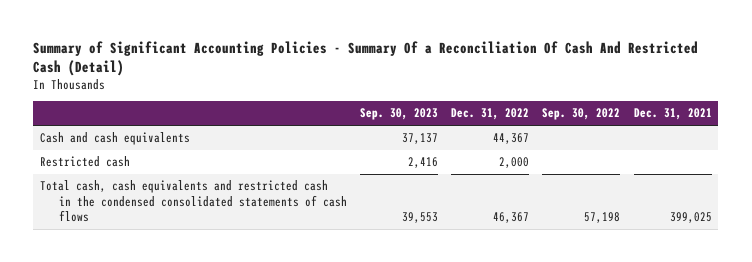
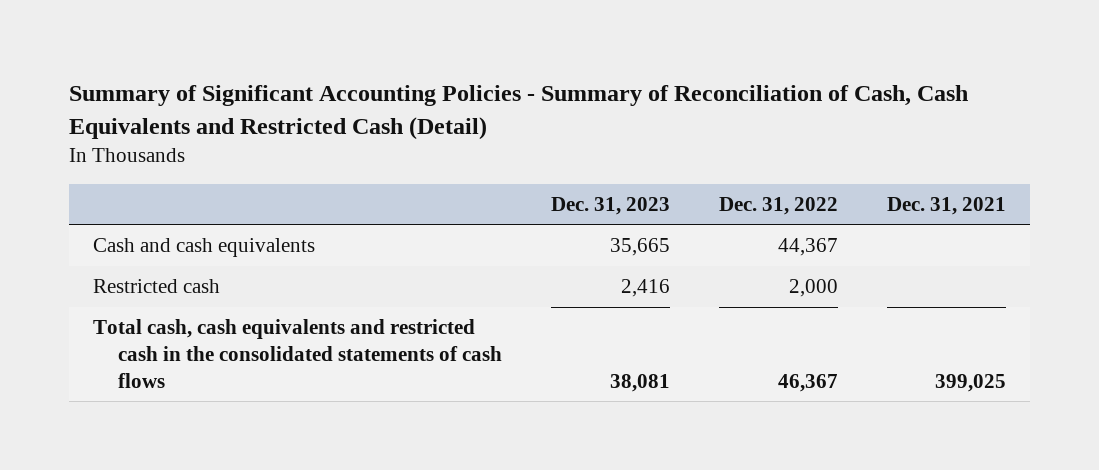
- Summary of Significant Accounting Policies - Summary Of a Reconciliation Of Cash And Restricted Cash (Detail)
+ Summary of Significant Accounting Policies - Summary of Reconciliation of Cash, Cash Equivalents and Restricted Cash (Detail)
- | Sep. 30, 2023 | Dec. 31, 2022 | Sep. 30, 2022 | Dec. 31, 2021
+ | Dec. 31, 2023 | Dec. 31, 2022 | Dec. 31, 2021
- Total cash, cash equivalents and restricted cash in the condensed consolidated statements of cash flows | 39,553 | 46,367 | 57,198 | 399,025
+ Total cash, cash equivalents and restricted cash in the consolidated statements of cash flows | 38,081 | 46,367 | 399,025

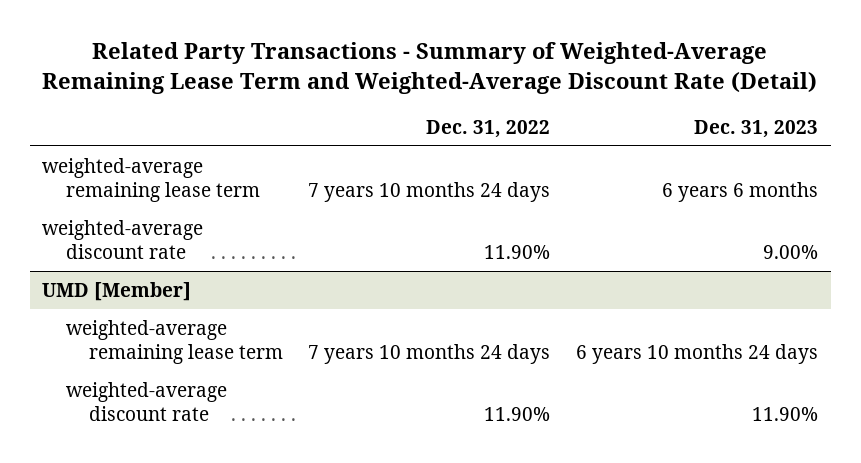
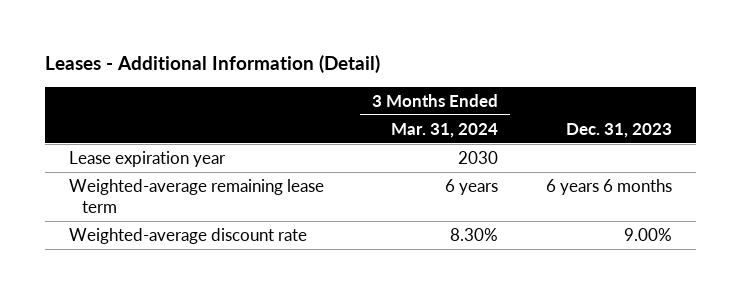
- Related Party Transactions - Summary of Weighted-Average Remaining Lease Term and Weighted-Average Discount Rate (Detail)
+ Leases - Additional Information (Detail)
- | Dec. 31, 2022 | Dec. 31, 2023
+ | 3 Months Ended Mar. 31, 2024 | Dec. 31, 2023
- weighted-average remaining lease term | 7 years 10 months 24 days | 6 years 6 months
- weighted-average discount rate | 11.90% | 9.00%
- UMD [Member]
- weighted-average remaining lease term | 7 years 10 months 24 days | 6 years 10 months 24 days
- weighted-average discount rate | 11.90% | 11.90%
+ Lease expiration year | 2030 |
+ Weighted-average remaining lease term | 6 years | 6 years 6 months
+ Weighted-average discount rate | 8.30% | 9.00%

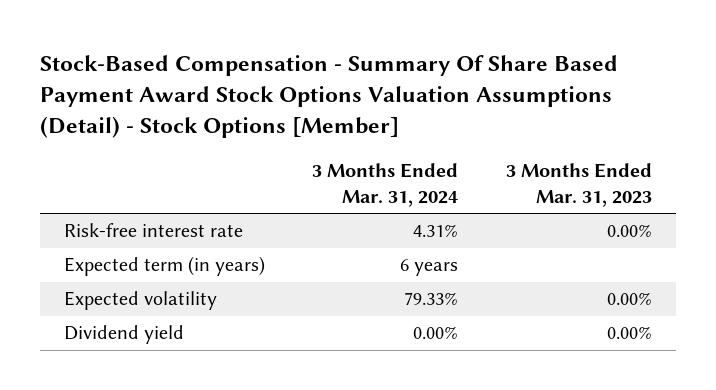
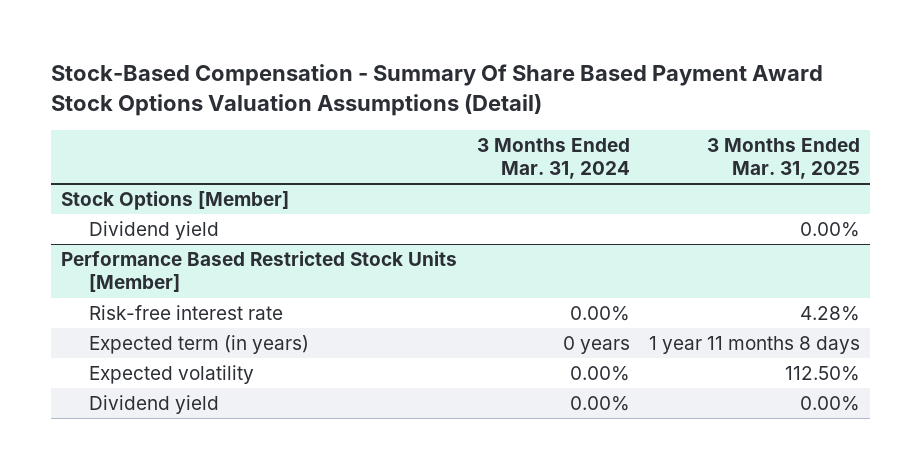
- Stock-Based Compensation - Summary Of Share Based Payment Award Stock Options Valuation Assumptions (Detail) - Stock Options [Member]
+ Stock-Based Compensation - Summary Of Share Based Payment Award Stock Options Valuation Assumptions (Detail)
- | 3 Months Ended Mar. 31, 2024 | 3 Months Ended Mar. 31, 2023
+ | 3 Months Ended Mar. 31, 2024 | 3 Months Ended Mar. 31, 2025
- Risk-free interest rate | 4.31% | 0.00%
- Expected term (in years) | 6 years |
- Expected volatility | 79.33% | 0.00%
+ Stock Options [Member]
+ Dividend yield | | 0.00%
+ Performance Based Restricted Stock Units [Member]
+ Risk-free interest rate | 0.00% | 4.28%
+ Expected term (in years) | 0 years | 1 year 11 months 8 days
+ Expected volatility | 0.00% | 112.50%

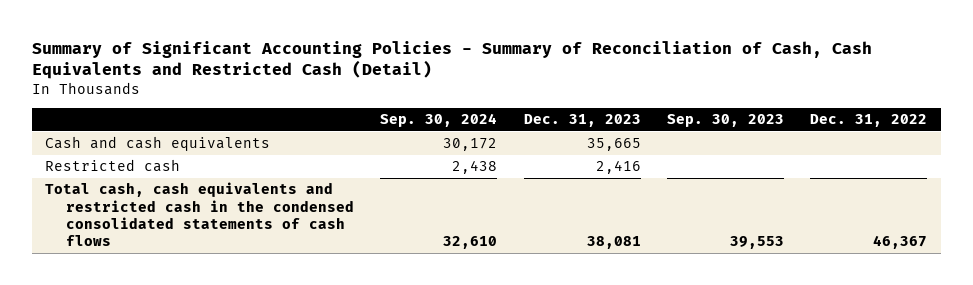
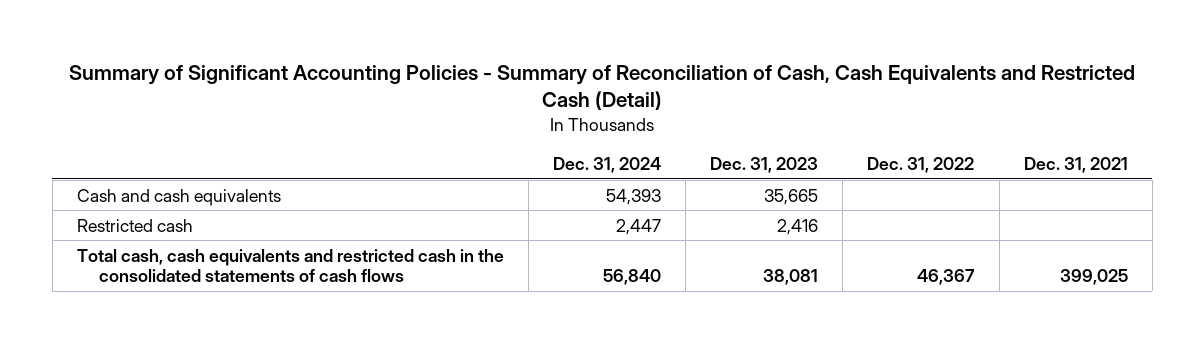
- | Sep. 30, 2024 | Dec. 31, 2023 | Sep. 30, 2023 | Dec. 31, 2022
+ | Dec. 31, 2024 | Dec. 31, 2023 | Dec. 31, 2022 | Dec. 31, 2021
- Total cash, cash equivalents and restricted cash in the condensed consolidated statements of cash flows | 32,610 | 38,081 | 39,553 | 46,367
+ Total cash, cash equivalents and restricted cash in the consolidated statements of cash flows | 56,840 | 38,081 | 46,367 | 399,025

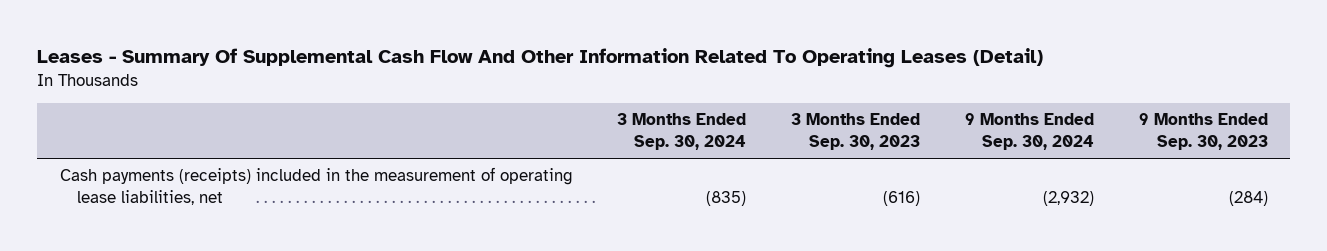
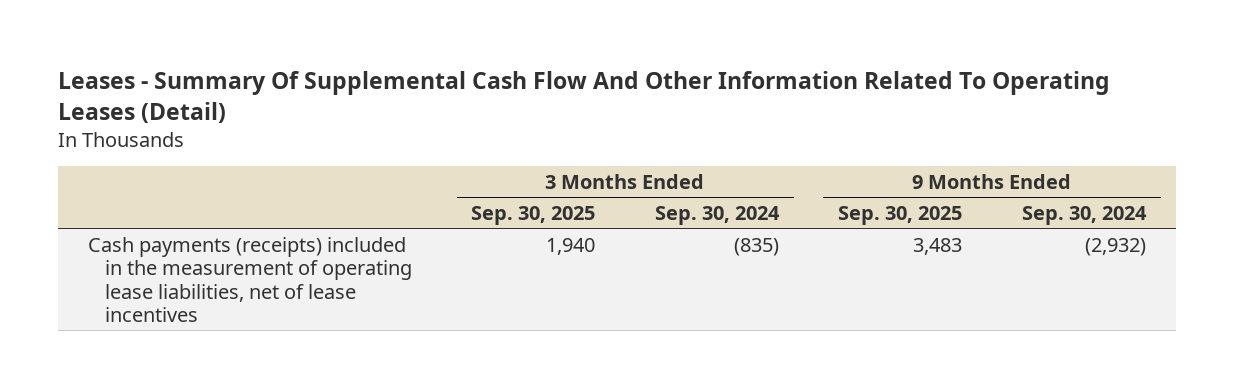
- | 3 Months Ended Sep. 30, 2024 | 3 Months Ended Sep. 30, 2023 | 9 Months Ended Sep. 30, 2024 | 9 Months Ended Sep. 30, 2023
+ | 3 Months Ended Sep. 30, 2025 | 3 Months Ended Sep. 30, 2024 | 9 Months Ended Sep. 30, 2025 | 9 Months Ended Sep. 30, 2024
- Cash payments (receipts) included in the measurement of operating lease liabilities, net | (835) | (616) | (2,932) | (284)
+ Cash payments (receipts) included in the measurement of operating lease liabilities, net of lease incentives | 1,940 | (835) | 3,483 | (2,932)

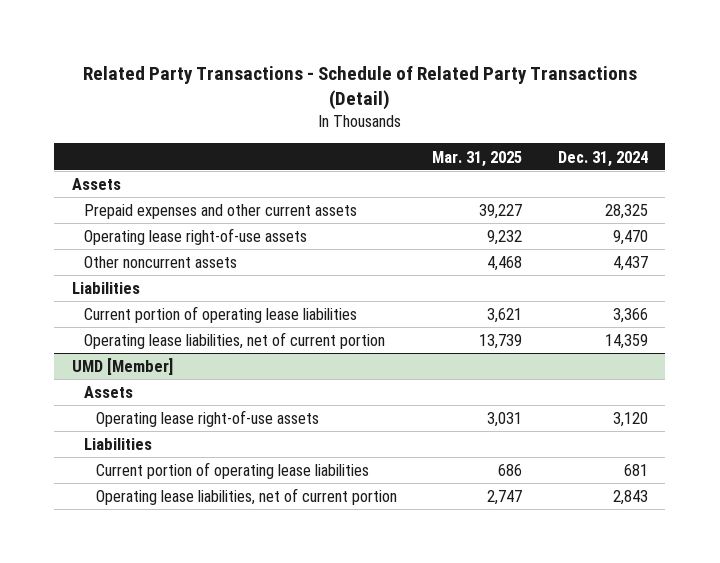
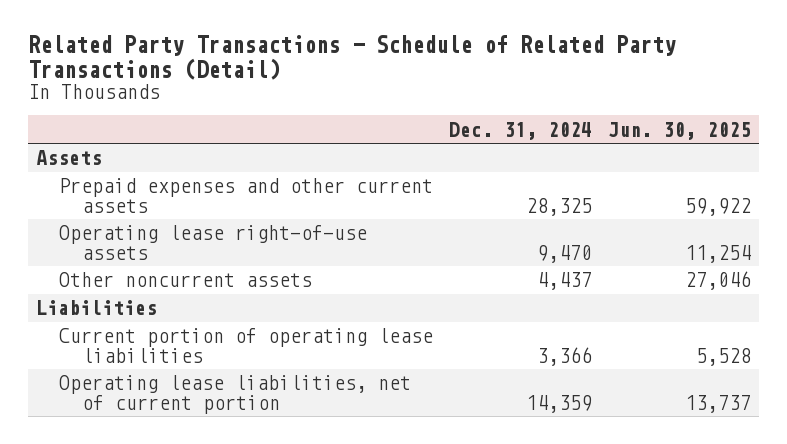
- | Mar. 31, 2025 | Dec. 31, 2024
+ | Dec. 31, 2024 | Jun. 30, 2025
- UMD [Member]
- Assets
- Operating lease right-of-use assets | 3,031 | 3,120
- Liabilities
- Current portion of operating lease liabilities | 686 | 681
- Operating lease liabilities, net of current portion | 2,747 | 2,843

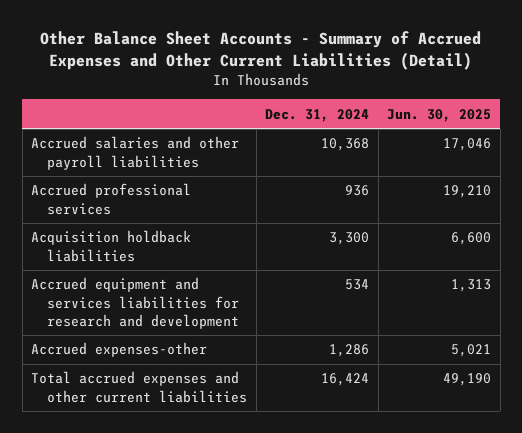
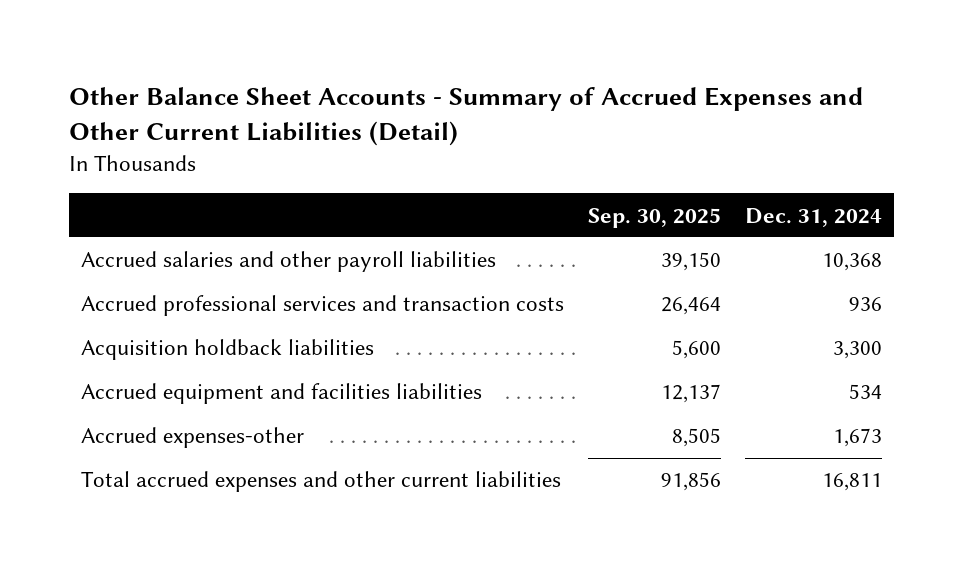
- | Dec. 31, 2024 | Jun. 30, 2025
+ | Sep. 30, 2025 | Dec. 31, 2024
- Accrued professional services | 936 | 19,210
+ Accrued professional services and transaction costs | 26,464 | 936
- Accrued equipment and services liabilities for research and development | 534 | 1,313
- Accrued expenses-other | 1,286 | 5,021
- Total accrued expenses and other current liabilities | 16,424 | 49,190
+ Accrued equipment and facilities liabilities | 12,137 | 534
+ Accrued expenses-other | 8,505 | 1,673
+ Total accrued expenses and other current liabilities | 91,856 | 16,811

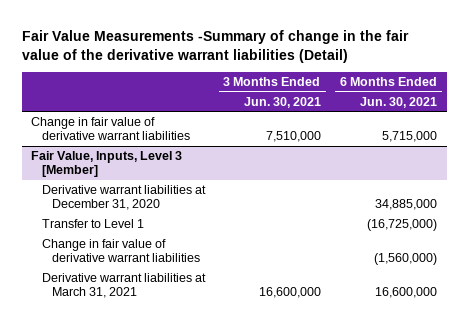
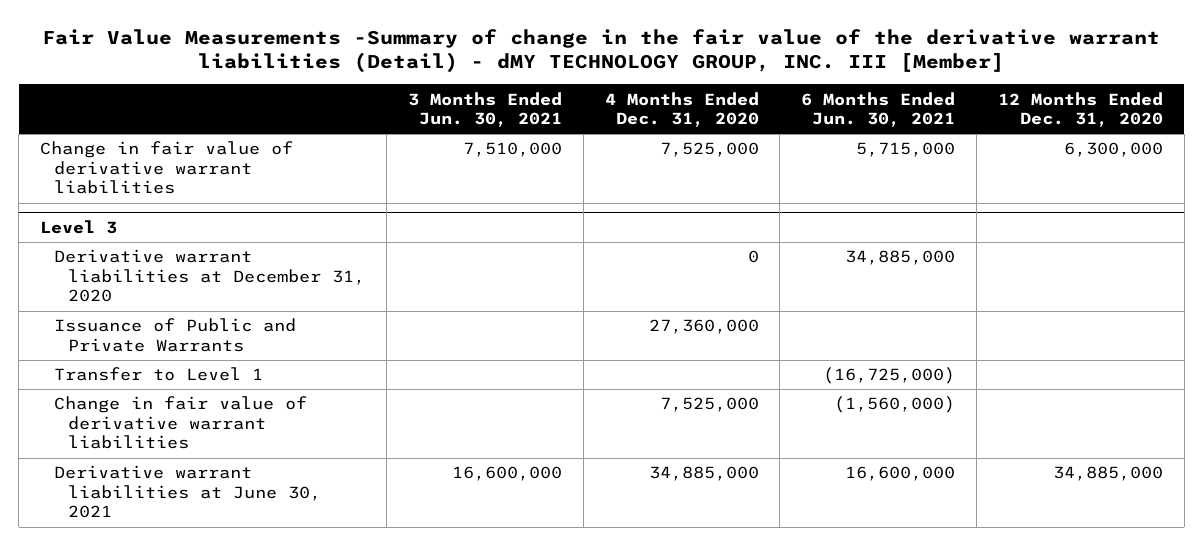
- Fair Value Measurements -Summary of change in the fair value of the derivative warrant liabilities (Detail)
+ Fair Value Measurements -Summary of change in the fair value of the derivative warrant liabilities (Detail) - dMY TECHNOLOGY GROUP, INC. III [Member]
- | 3 Months Ended Jun. 30, 2021 | 6 Months Ended Jun. 30, 2021
+ | 3 Months Ended Jun. 30, 2021 | 4 Months Ended Dec. 31, 2020 | 6 Months Ended Jun. 30, 2021 | 12 Months Ended Dec. 31, 2020
- Fair Value, Inputs, Level 3 [Member]
+ Level 3
+ Issuance of Public and Private Warrants | | 27,360,000 | |
- Derivative warrant liabilities at March 31, 2021 | 16,600,000 | 16,600,000
+ Derivative warrant liabilities at June 30, 2021 | 16,600,000 | 34,885,000 | 16,600,000 | 34,885,000

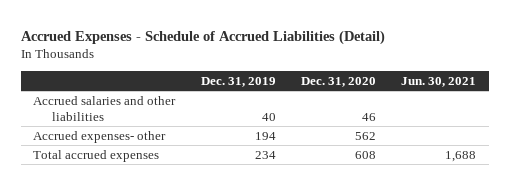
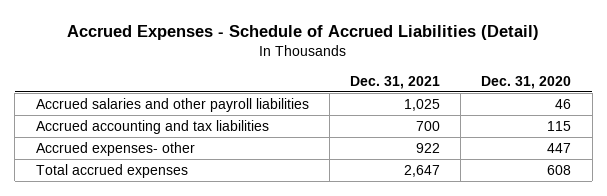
- | Dec. 31, 2019 | Dec. 31, 2020 | Jun. 30, 2021
+ | Dec. 31, 2021 | Dec. 31, 2020
- Accrued salaries and other liabilities | 40 | 46 |
- Accrued expenses- other | 194 | 562 |
+ Accrued salaries and other payroll liabilities | 1,025 | 46
+ Accrued accounting and tax liabilities | 700 | 115
+ Accrued expenses- other | 922 | 447

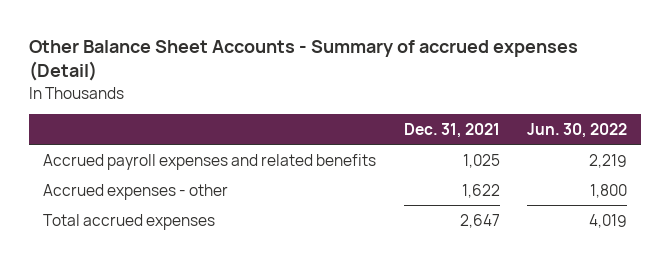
- Accrued Expenses - Schedule of Accrued Liabilities (Detail)
+ Other Balance Sheet Accounts - Summary of accrued expenses (Detail)
- | Dec. 31, 2021 | Dec. 31, 2020
+ | Dec. 31, 2021 | Jun. 30, 2022
- Accrued salaries and other payroll liabilities | 1,025 | 46
- Accrued accounting and tax liabilities | 700 | 115
- Accrued expenses- other | 922 | 447
+ Accrued payroll expenses and related benefits | 1,025 | 2,219
+ Accrued expenses - other | 1,622 | 1,800

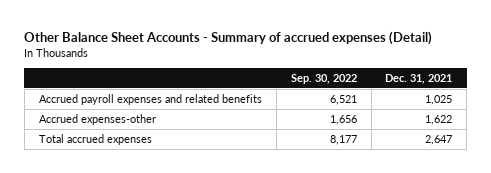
- | Dec. 31, 2021 | Jun. 30, 2022
+ | Sep. 30, 2022 | Dec. 31, 2021
- Accrued expenses - other | 1,622 | 1,800
+ Accrued expenses-other | 1,656 | 1,622

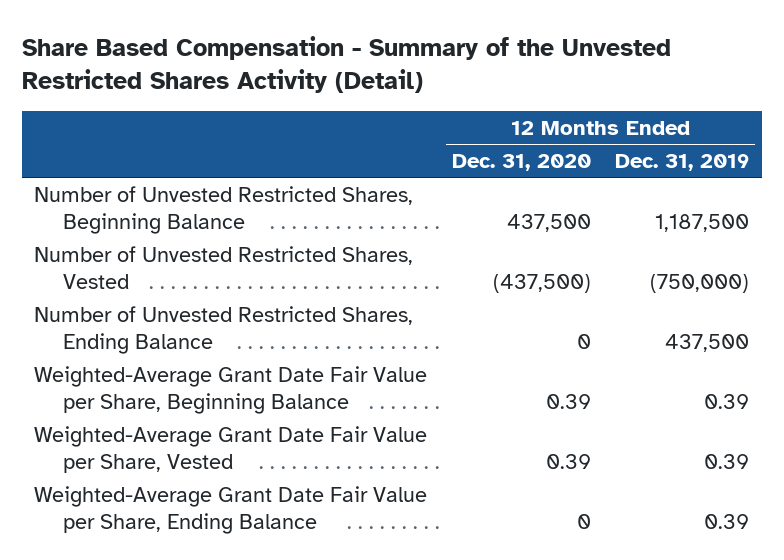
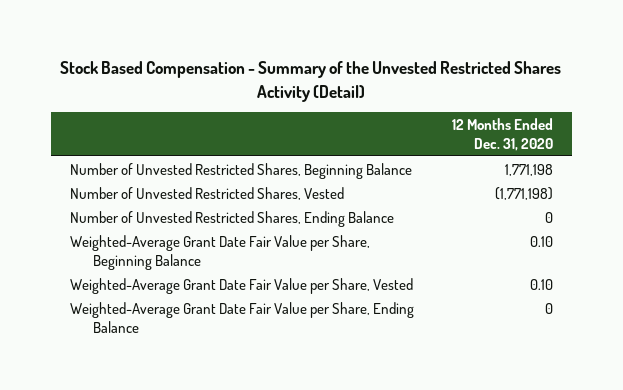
- Share Based Compensation - Summary of the Unvested Restricted Shares Activity (Detail)
+ Stock Based Compensation - Summary of the Unvested Restricted Shares Activity (Detail)
- | 12 Months Ended Dec. 31, 2020 | 12 Months Ended Dec. 31, 2019
+ | 12 Months Ended Dec. 31, 2020
- Number of Unvested Restricted Shares, Beginning Balance | 437,500 | 1,187,500
- Number of Unvested Restricted Shares, Vested | (437,500) | (750,000)
+ Number of Unvested Restricted Shares, Beginning Balance | 1,771,198
+ Number of Unvested Restricted Shares, Vested | (1,771,198)
- Weighted-Average Grant Date Fair Value per Share, Beginning Balance | 0.39 | 0.39
- Weighted-Average Grant Date Fair Value per Share, Vested | 0.39 | 0.39
+ Weighted-Average Grant Date Fair Value per Share, Beginning Balance | 0.10
+ Weighted-Average Grant Date Fair Value per Share, Vested | 0.10

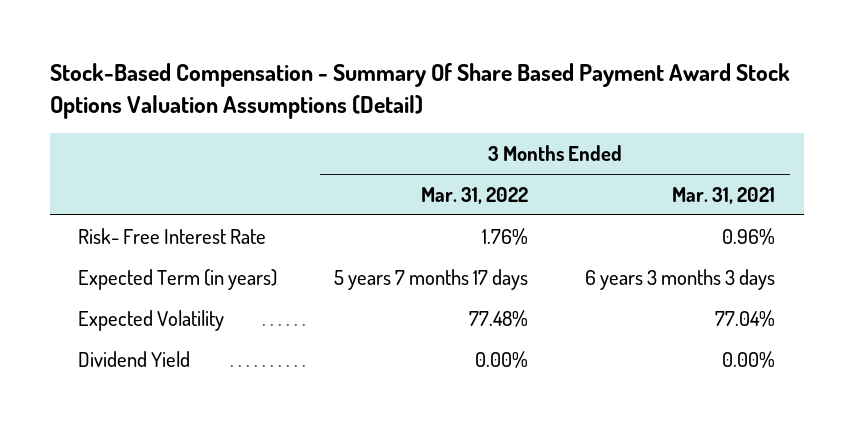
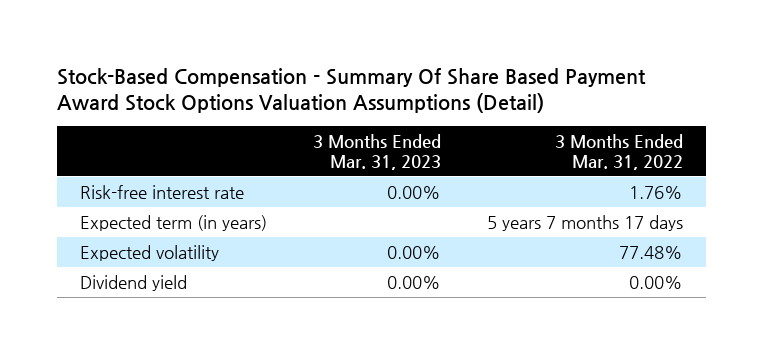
- | 3 Months Ended Mar. 31, 2022 | 3 Months Ended Mar. 31, 2021
+ | 3 Months Ended Mar. 31, 2023 | 3 Months Ended Mar. 31, 2022
- Risk- Free Interest Rate | 1.76% | 0.96%
- Expected Term (in years) | 5 years 7 months 17 days | 6 years 3 months 3 days
- Expected Volatility | 77.48% | 77.04%
- Dividend Yield | 0.00% | 0.00%
+ Risk-free interest rate | 0.00% | 1.76%
+ Expected term (in years) | | 5 years 7 months 17 days
+ Expected volatility | 0.00% | 77.48%
+ Dividend yield | 0.00% | 0.00%

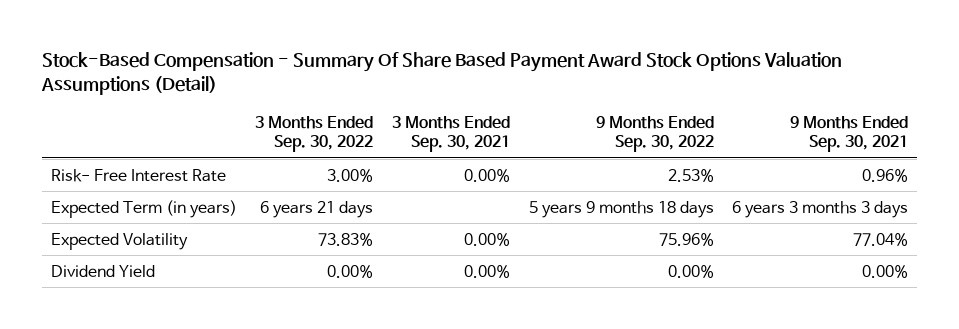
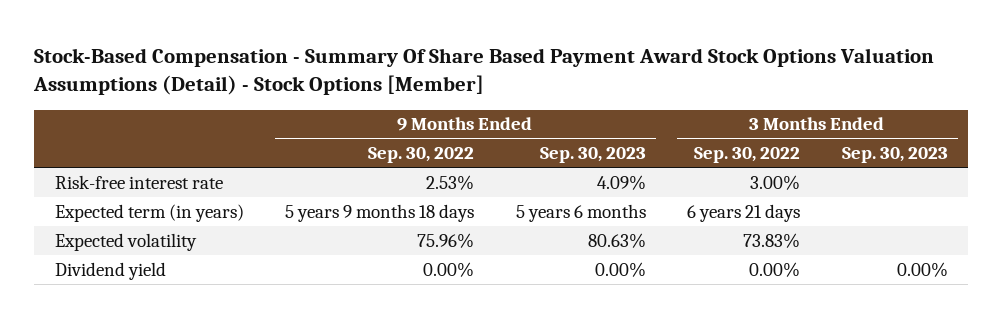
- Stock-Based Compensation - Summary Of Share Based Payment Award Stock Options Valuation Assumptions (Detail)
+ Stock-Based Compensation - Summary Of Share Based Payment Award Stock Options Valuation Assumptions (Detail) - Stock Options [Member]
- | 3 Months Ended Sep. 30, 2022 | 3 Months Ended Sep. 30, 2021 | 9 Months Ended Sep. 30, 2022 | 9 Months Ended Sep. 30, 2021
+ | 9 Months Ended Sep. 30, 2022 | 9 Months Ended Sep. 30, 2023 | 3 Months Ended Sep. 30, 2022 | 3 Months Ended Sep. 30, 2023
- Risk- Free Interest Rate | 3.00% | 0.00% | 2.53% | 0.96%
- Expected Term (in years) | 6 years 21 days | | 5 years 9 months 18 days | 6 years 3 months 3 days
- Expected Volatility | 73.83% | 0.00% | 75.96% | 77.04%
- Dividend Yield | 0.00% | 0.00% | 0.00% | 0.00%
+ Risk-free interest rate | 2.53% | 4.09% | 3.00% |
+ Expected term (in years) | 5 years 9 months 18 days | 5 years 6 months | 6 years 21 days |
+ Expected volatility | 75.96% | 80.63% | 73.83% |
+ Dividend yield | 0.00% | 0.00% | 0.00% | 0.00%

